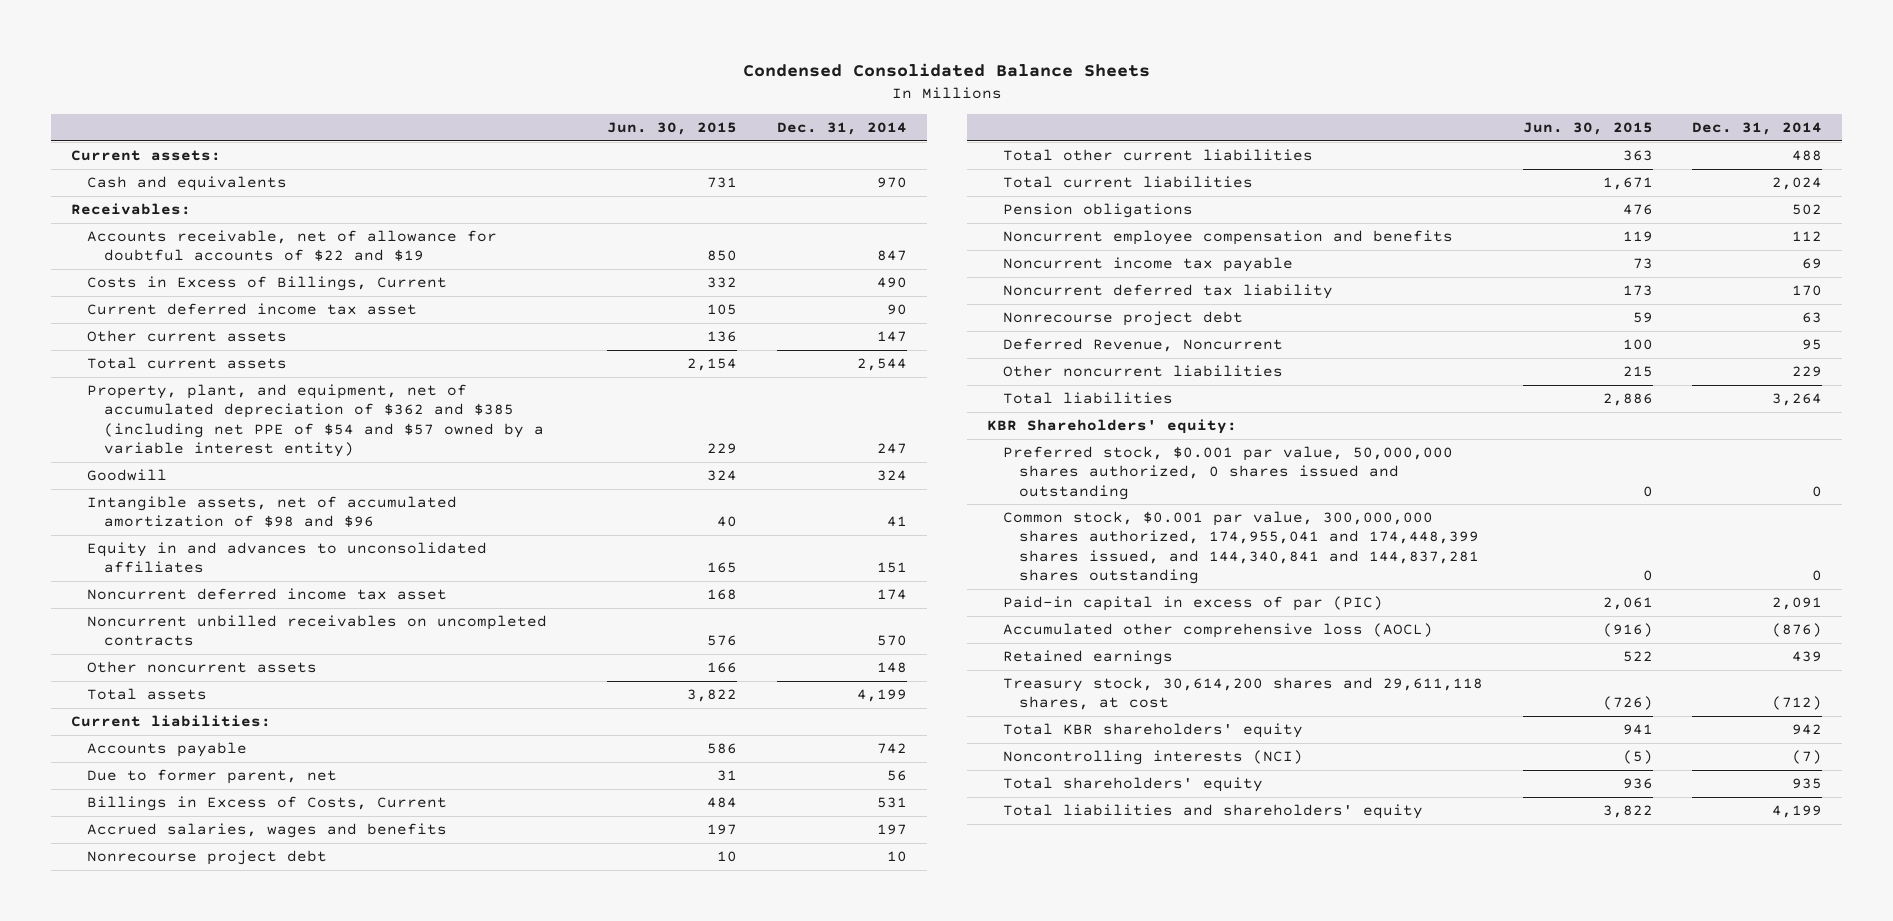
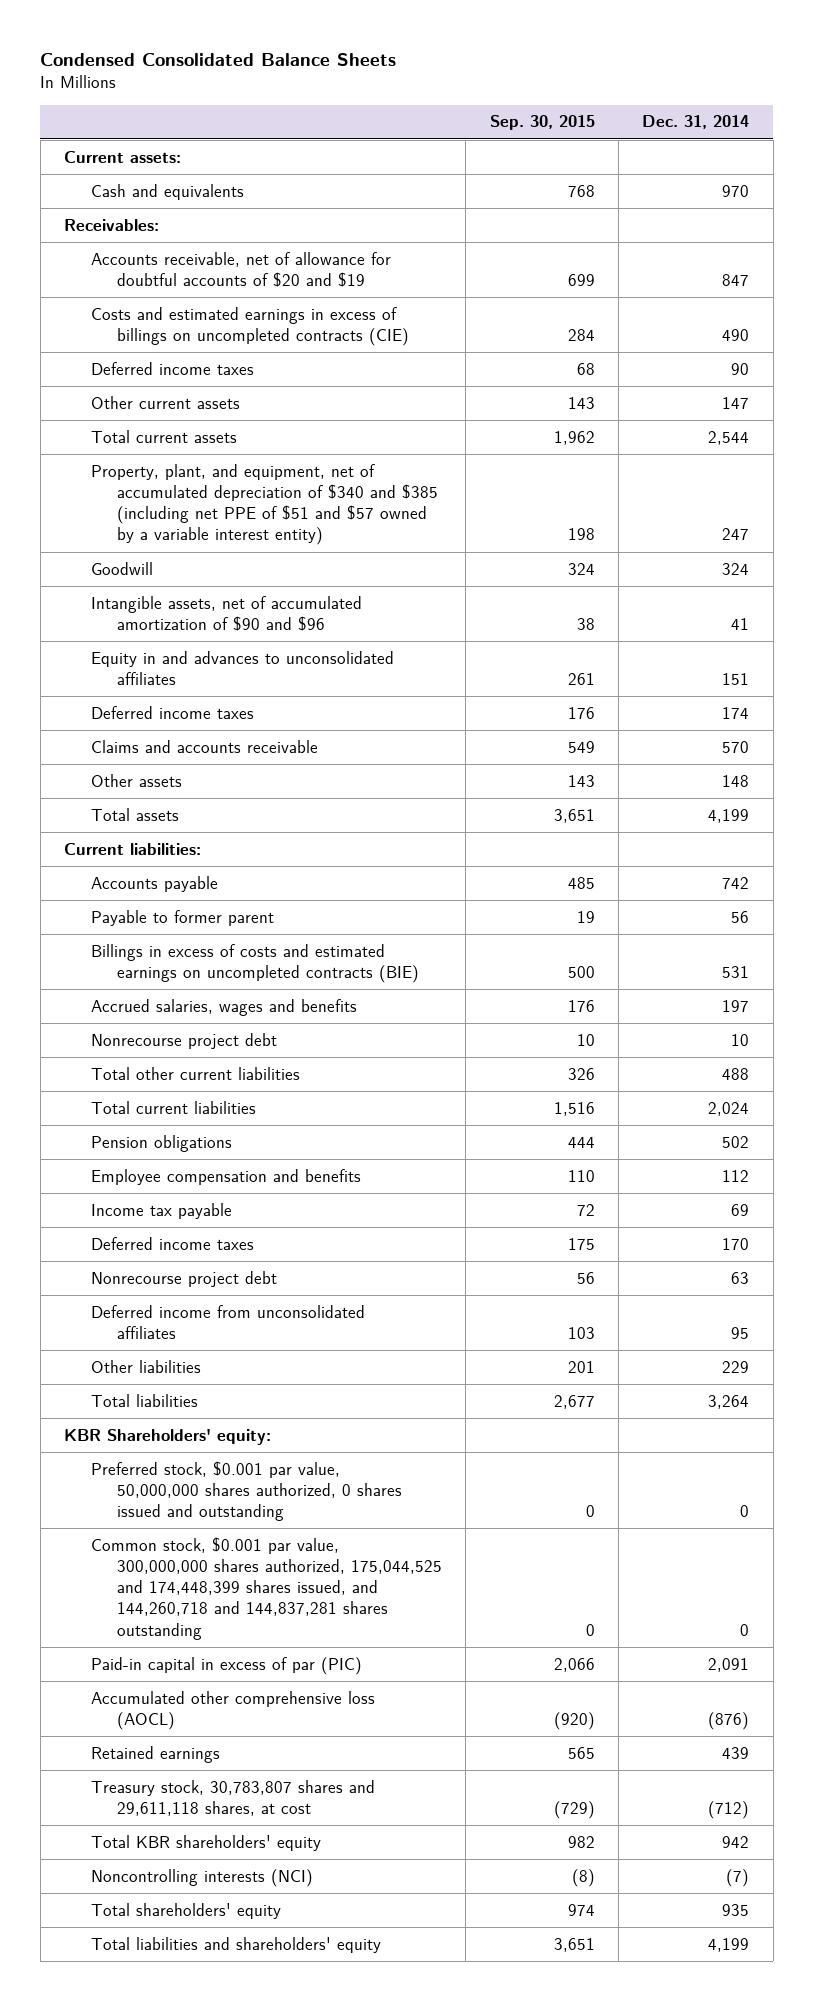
- | Jun. 30, 2015 | Dec. 31, 2014
+ | Sep. 30, 2015 | Dec. 31, 2014
- Accounts receivable, net of allowance for doubtful accounts of $22 and $19 | 850 | 847
- Costs in Excess of Billings, Current | 332 | 490
- Current deferred income tax asset | 105 | 90
+ Accounts receivable, net of allowance for doubtful accounts of $20 and $19 | 699 | 847
+ Costs and estimated earnings in excess of billings on uncompleted contracts (CIE) | 284 | 490
+ Deferred income taxes | 68 | 90
- Property, plant, and equipment, net of accumulated depreciation of $362 and $385 (including net PPE of $54 and $57 owned by a variable interest entity) | 229 | 247
+ Property, plant, and equipment, net of accumulated depreciation of $340 and $385 (including net PPE of $51 and $57 owned by a variable interest entity) | 198 | 247
- Intangible assets, net of accumulated amortization of $98 and $96 | 40 | 41
+ Intangible assets, net of accumulated amortization of $90 and $96 | 38 | 41
- Noncurrent deferred income tax asset | 168 | 174
- Noncurrent unbilled receivables on uncompleted contracts | 576 | 570
- Other noncurrent assets | 166 | 148
+ Deferred income taxes | 176 | 174
+ Claims and accounts receivable | 549 | 570
+ Other assets | 143 | 148
- Due to former parent, net | 31 | 56
- Billings in Excess of Costs, Current | 484 | 531
+ Payable to former parent | 19 | 56
+ Billings in excess of costs and estimated earnings on uncompleted contracts (BIE) | 500 | 531
- Noncurrent employee compensation and benefits | 119 | 112
- Noncurrent income tax payable | 73 | 69
- Noncurrent deferred tax liability | 173 | 170
+ Employee compensation and benefits | 110 | 112
+ Income tax payable | 72 | 69
+ Deferred income taxes | 175 | 170
- Deferred Revenue, Noncurrent | 100 | 95
- Other noncurrent liabilities | 215 | 229
+ Deferred income from unconsolidated affiliates | 103 | 95
+ Other liabilities | 201 | 229
- Common stock, $0.001 par value, 300,000,000 shares authorized, 174,955,041 and 174,448,399 shares issued, and 144,340,841 and 144,837,281 shares outstanding | 0 | 0
+ Common stock, $0.001 par value, 300,000,000 shares authorized, 175,044,525 and 174,448,399 shares issued, and 144,260,718 and 144,837,281 shares outstanding | 0 | 0
- Treasury stock, 30,614,200 shares and 29,611,118 shares, at cost | (726) | (712)
+ Treasury stock, 30,783,807 shares and 29,611,118 shares, at cost | (729) | (712)

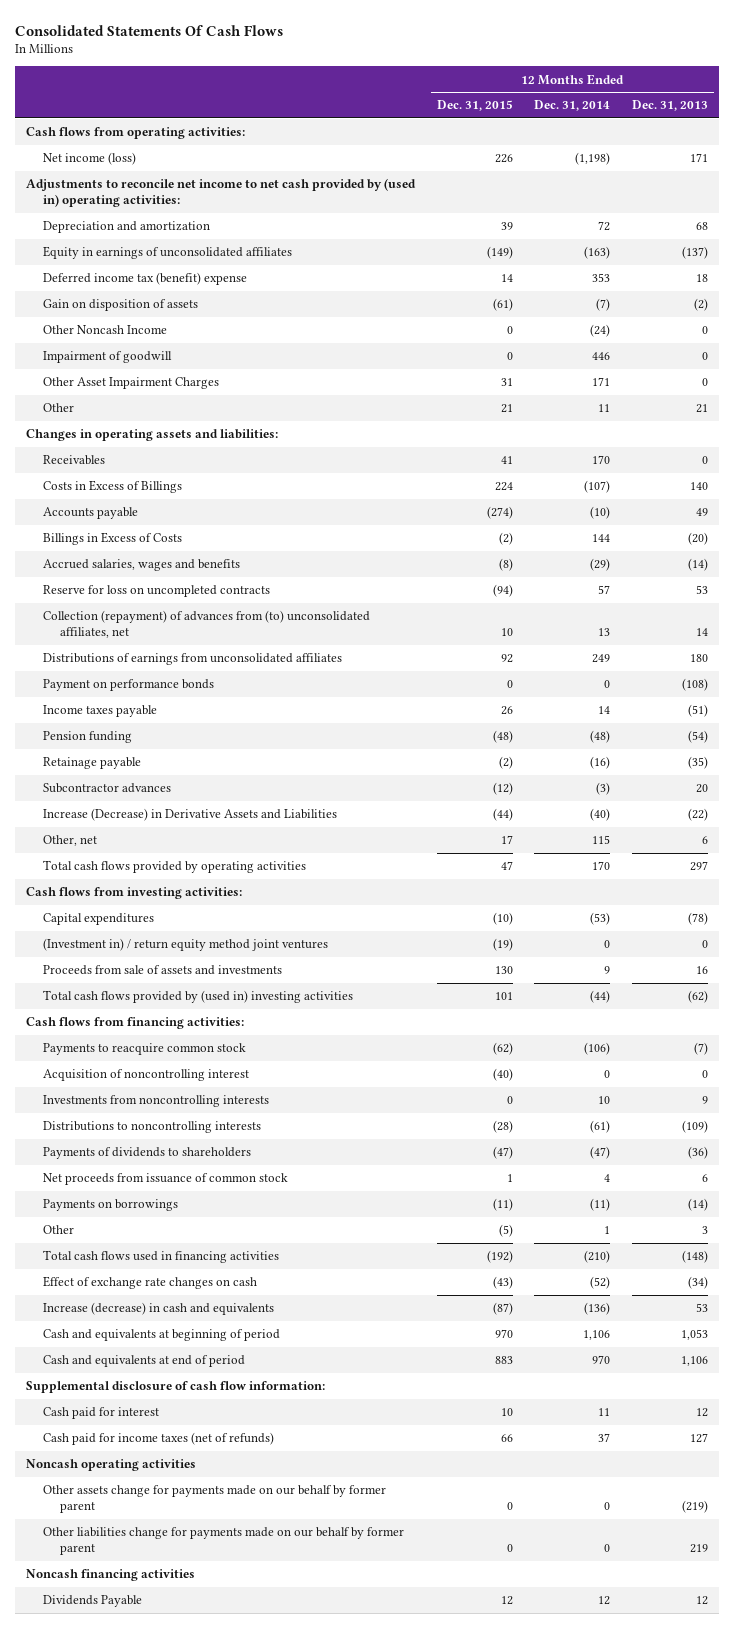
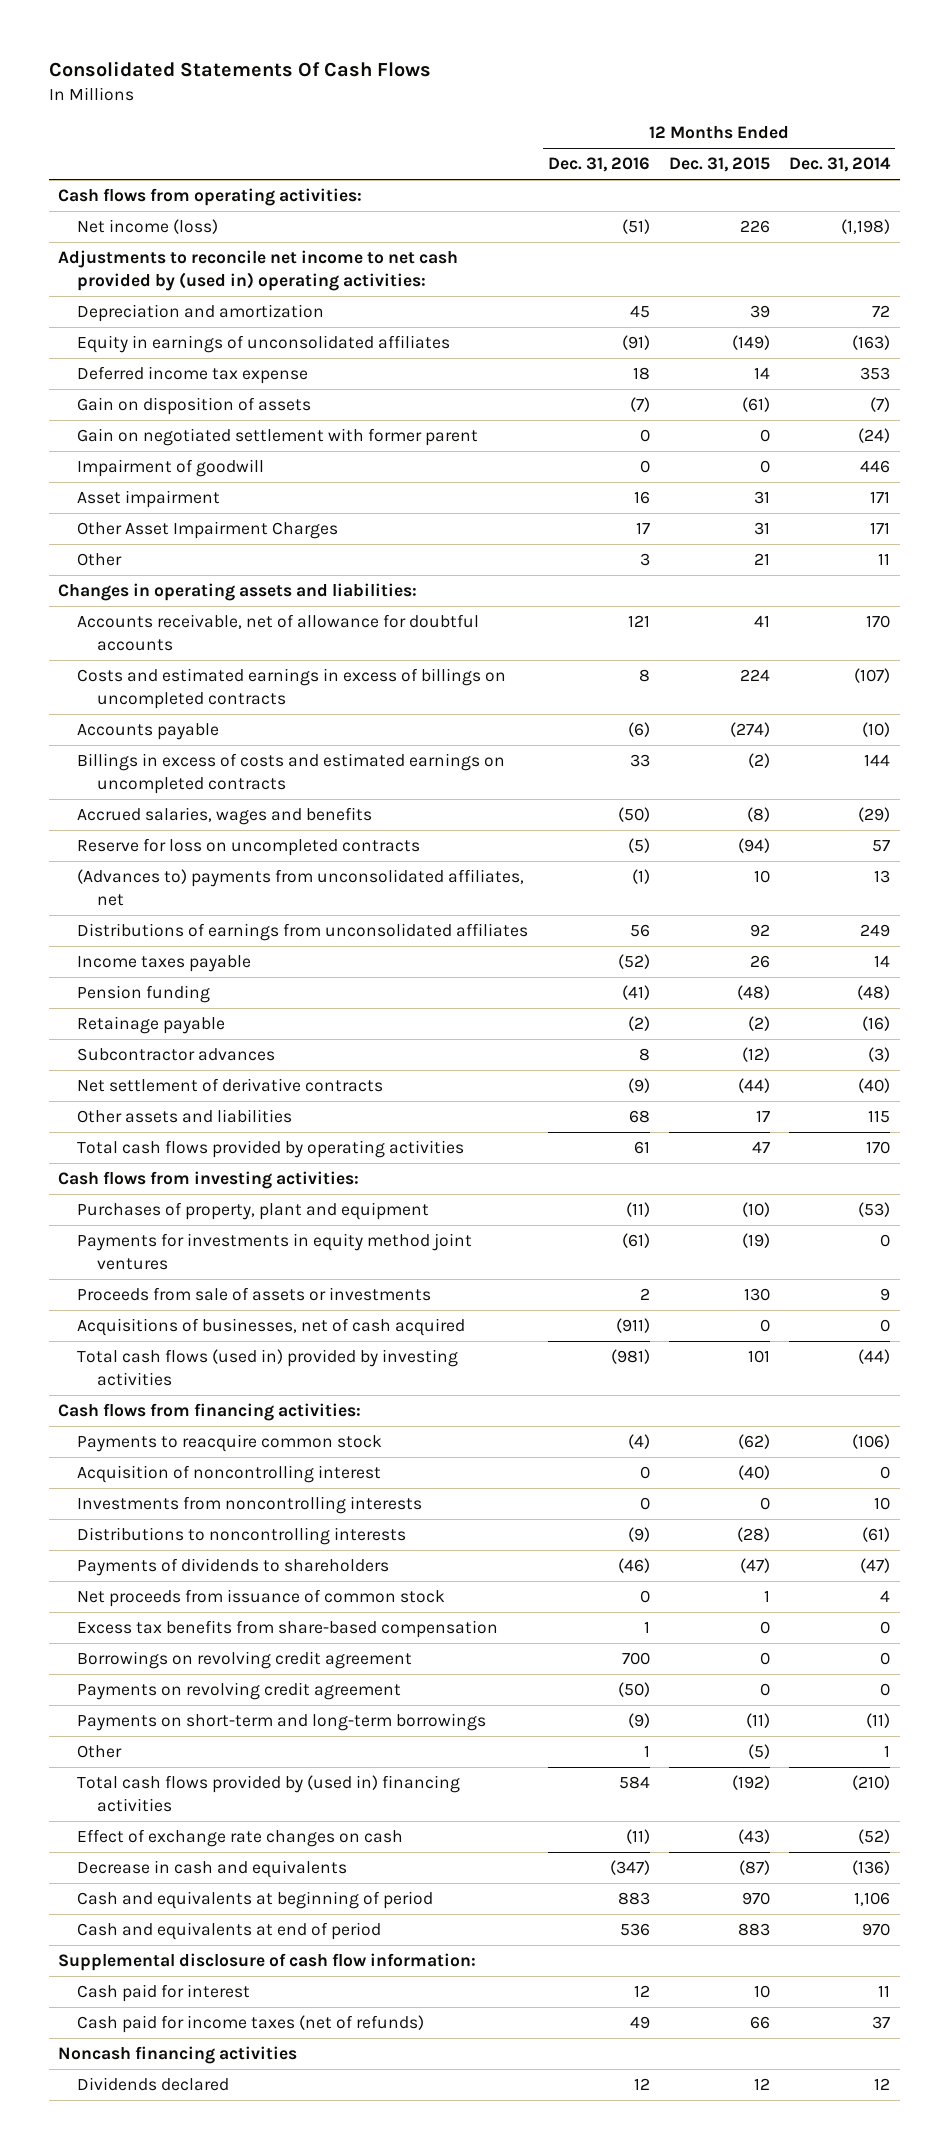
- | 12 Months Ended Dec. 31, 2015 | 12 Months Ended Dec. 31, 2014 | 12 Months Ended Dec. 31, 2013
+ | 12 Months Ended Dec. 31, 2016 | 12 Months Ended Dec. 31, 2015 | 12 Months Ended Dec. 31, 2014
- Deferred income tax (benefit) expense | 14 | 353 | 18
+ Deferred income tax expense | 18 | 14 | 353
- Other Noncash Income | 0 | (24) | 0
+ Gain on negotiated settlement with former parent | 0 | 0 | (24)
+ Asset impairment | 16 | 31 | 171
- Receivables | 41 | 170 | 0
- Costs in Excess of Billings | 224 | (107) | 140
+ Accounts receivable, net of allowance for doubtful accounts | 121 | 41 | 170
+ Costs and estimated earnings in excess of billings on uncompleted contracts | 8 | 224 | (107)
- Billings in Excess of Costs | (2) | 144 | (20)
+ Billings in excess of costs and estimated earnings on uncompleted contracts | 33 | (2) | 144
- Collection (repayment) of advances from (to) unconsolidated affiliates, net | 10 | 13 | 14
+ (Advances to) payments from unconsolidated affiliates, net | (1) | 10 | 13
- Payment on performance bonds | 0 | 0 | (108)
- Increase (Decrease) in Derivative Assets and Liabilities | (44) | (40) | (22)
- Other, net | 17 | 115 | 6
+ Net settlement of derivative contracts | (9) | (44) | (40)
+ Other assets and liabilities | 68 | 17 | 115
- Capital expenditures | (10) | (53) | (78)
- (Investment in) / return equity method joint ventures | (19) | 0 | 0
- Proceeds from sale of assets and investments | 130 | 9 | 16
- Total cash flows provided by (used in) investing activities | 101 | (44) | (62)
+ Purchases of property, plant and equipment | (11) | (10) | (53)
+ Payments for investments in equity method joint ventures | (61) | (19) | 0
+ Proceeds from sale of assets or investments | 2 | 130 | 9
+ Acquisitions of businesses, net of cash acquired | (911) | 0 | 0
+ Total cash flows (used in) provided by investing activities | (981) | 101 | (44)
- Payments on borrowings | (11) | (11) | (14)
+ Excess tax benefits from share-based compensation | 1 | 0 | 0
+ Borrowings on revolving credit agreement | 700 | 0 | 0
+ Payments on revolving credit agreement | (50) | 0 | 0
+ Payments on short-term and long-term borrowings | (9) | (11) | (11)
- Total cash flows used in financing activities | (192) | (210) | (148)
+ Total cash flows provided by (used in) financing activities | 584 | (192) | (210)
- Increase (decrease) in cash and equivalents | (87) | (136) | 53
+ Decrease in cash and equivalents | (347) | (87) | (136)
- Noncash operating activities
- Other assets change for payments made on our behalf by former parent | 0 | 0 | (219)
- Other liabilities change for payments made on our behalf by former parent | 0 | 0 | 219
- Dividends Payable | 12 | 12 | 12
+ Dividends declared | 12 | 12 | 12

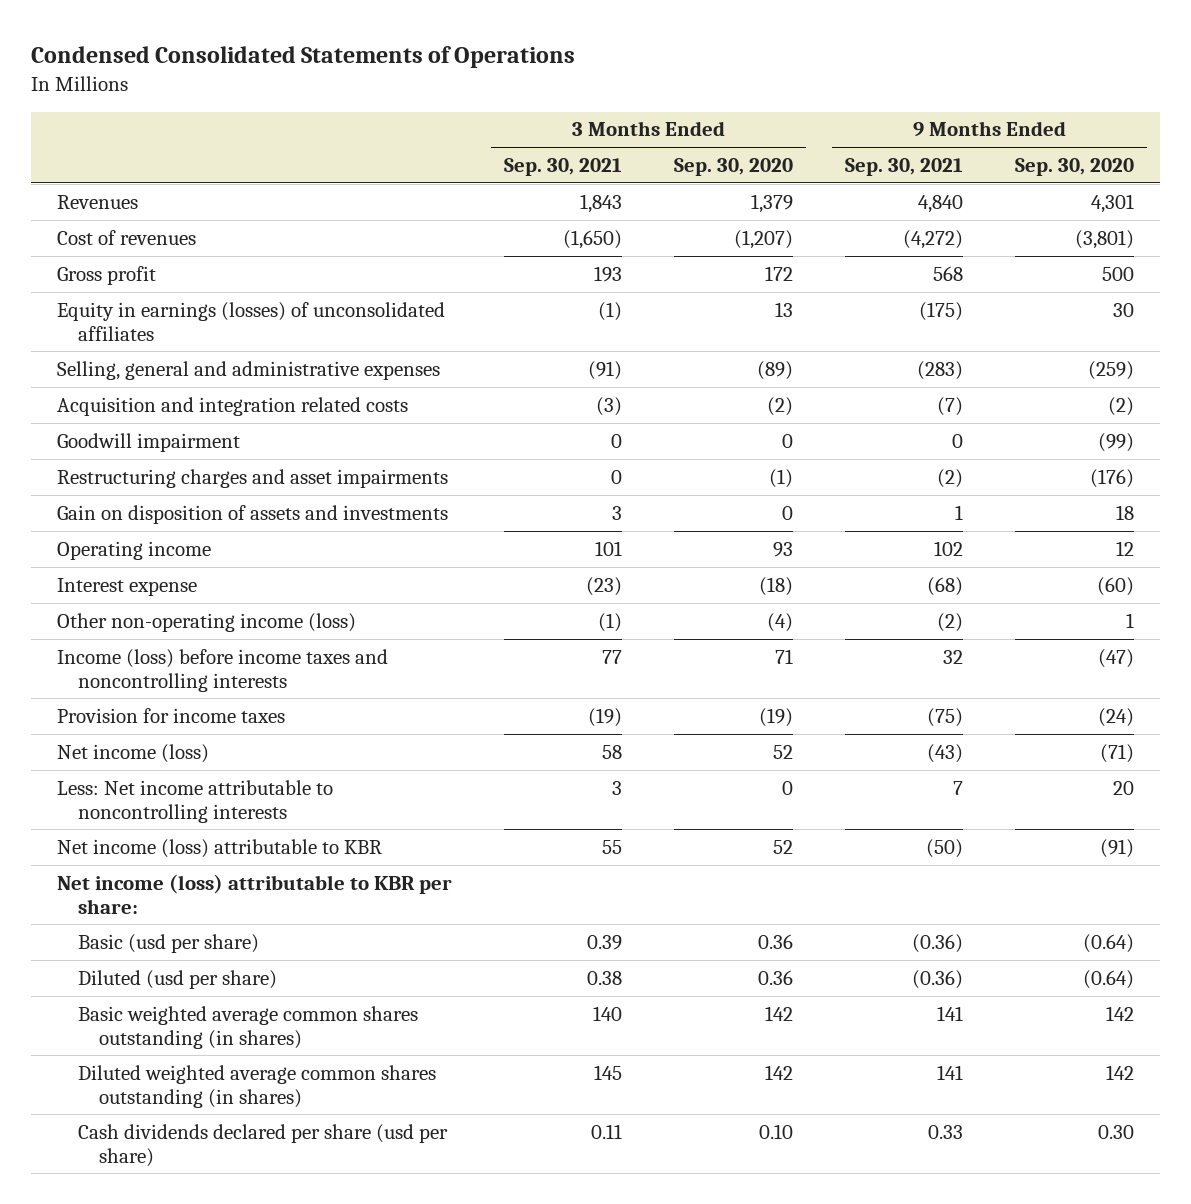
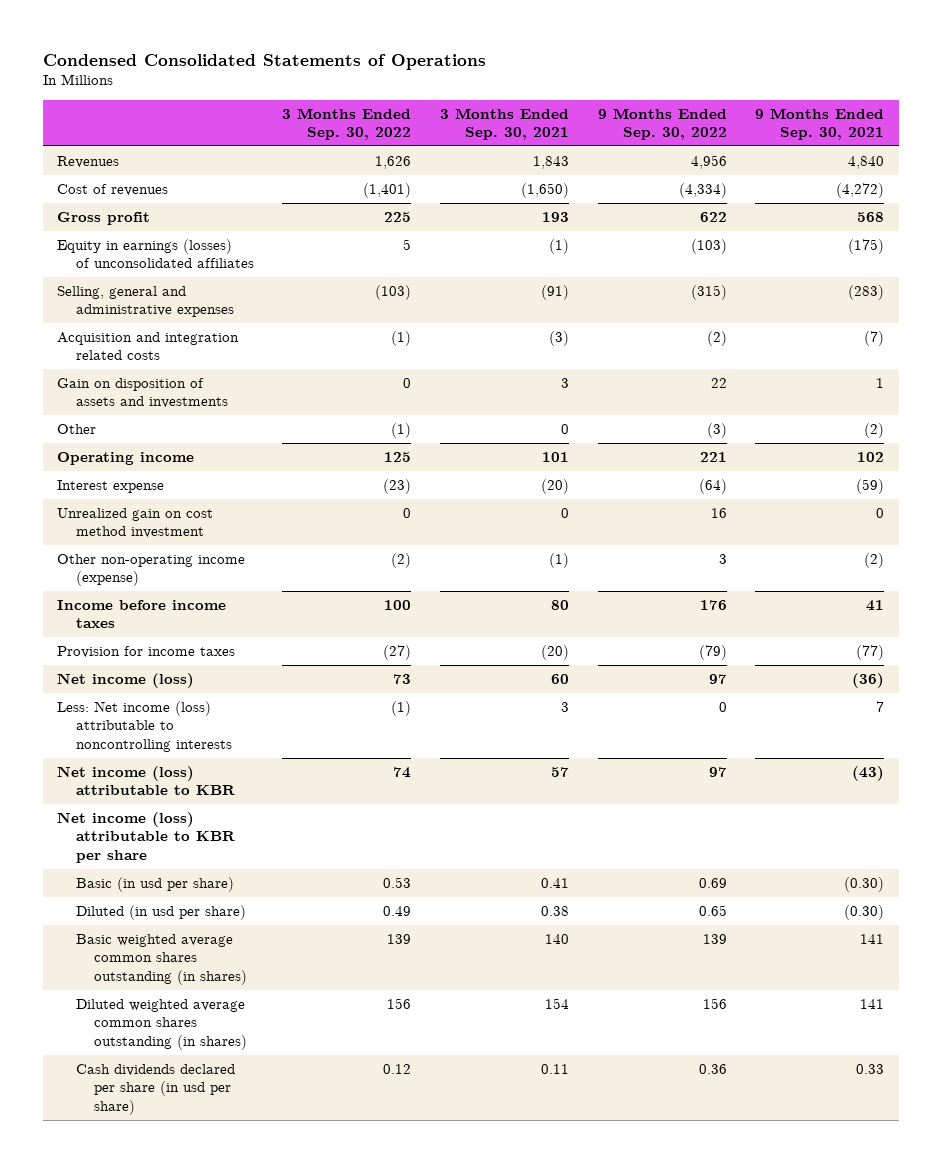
- | 3 Months Ended Sep. 30, 2021 | 3 Months Ended Sep. 30, 2020 | 9 Months Ended Sep. 30, 2021 | 9 Months Ended Sep. 30, 2020
+ | 3 Months Ended Sep. 30, 2022 | 3 Months Ended Sep. 30, 2021 | 9 Months Ended Sep. 30, 2022 | 9 Months Ended Sep. 30, 2021
- Goodwill impairment | 0 | 0 | 0 | (99)
- Restructuring charges and asset impairments | 0 | (1) | (2) | (176)
+ Other | (1) | 0 | (3) | (2)
- Interest expense | (23) | (18) | (68) | (60)
- Other non-operating income (loss) | (1) | (4) | (2) | 1
- Income (loss) before income taxes and noncontrolling interests | 77 | 71 | 32 | (47)
- Provision for income taxes | (19) | (19) | (75) | (24)
- Net income (loss) | 58 | 52 | (43) | (71)
- Less: Net income attributable to noncontrolling interests | 3 | 0 | 7 | 20
- Net income (loss) attributable to KBR | 55 | 52 | (50) | (91)
- Net income (loss) attributable to KBR per share:
- Basic (usd per share) | 0.39 | 0.36 | (0.36) | (0.64)
- Diluted (usd per share) | 0.38 | 0.36 | (0.36) | (0.64)
+ Interest expense | (23) | (20) | (64) | (59)
+ Unrealized gain on cost method investment | 0 | 0 | 16 | 0
+ Other non-operating income (expense) | (2) | (1) | 3 | (2)
+ Income before income taxes | 100 | 80 | 176 | 41
+ Provision for income taxes | (27) | (20) | (79) | (77)
+ Net income (loss) | 73 | 60 | 97 | (36)
+ Less: Net income (loss) attributable to noncontrolling interests | (1) | 3 | 0 | 7
+ Net income (loss) attributable to KBR | 74 | 57 | 97 | (43)
+ Net income (loss) attributable to KBR per share
+ Basic (in usd per share) | 0.53 | 0.41 | 0.69 | (0.30)
+ Diluted (in usd per share) | 0.49 | 0.38 | 0.65 | (0.30)
- Diluted weighted average common shares outstanding (in shares) | 145 | 142 | 141 | 142
- Cash dividends declared per share (usd per share) | 0.11 | 0.10 | 0.33 | 0.30
+ Diluted weighted average common shares outstanding (in shares) | 156 | 154 | 156 | 141
+ Cash dividends declared per share (in usd per share) | 0.12 | 0.11 | 0.36 | 0.33

